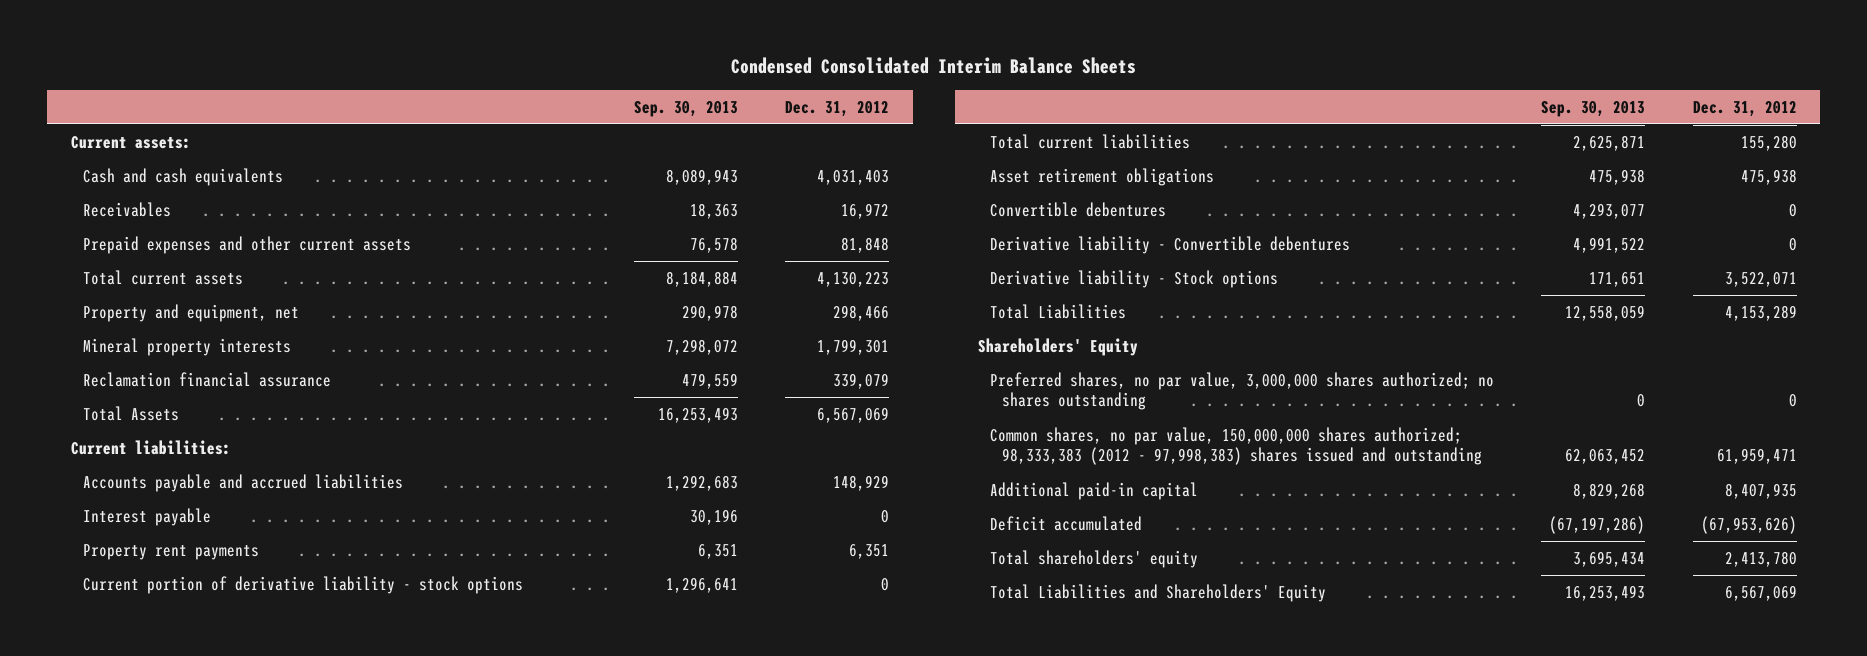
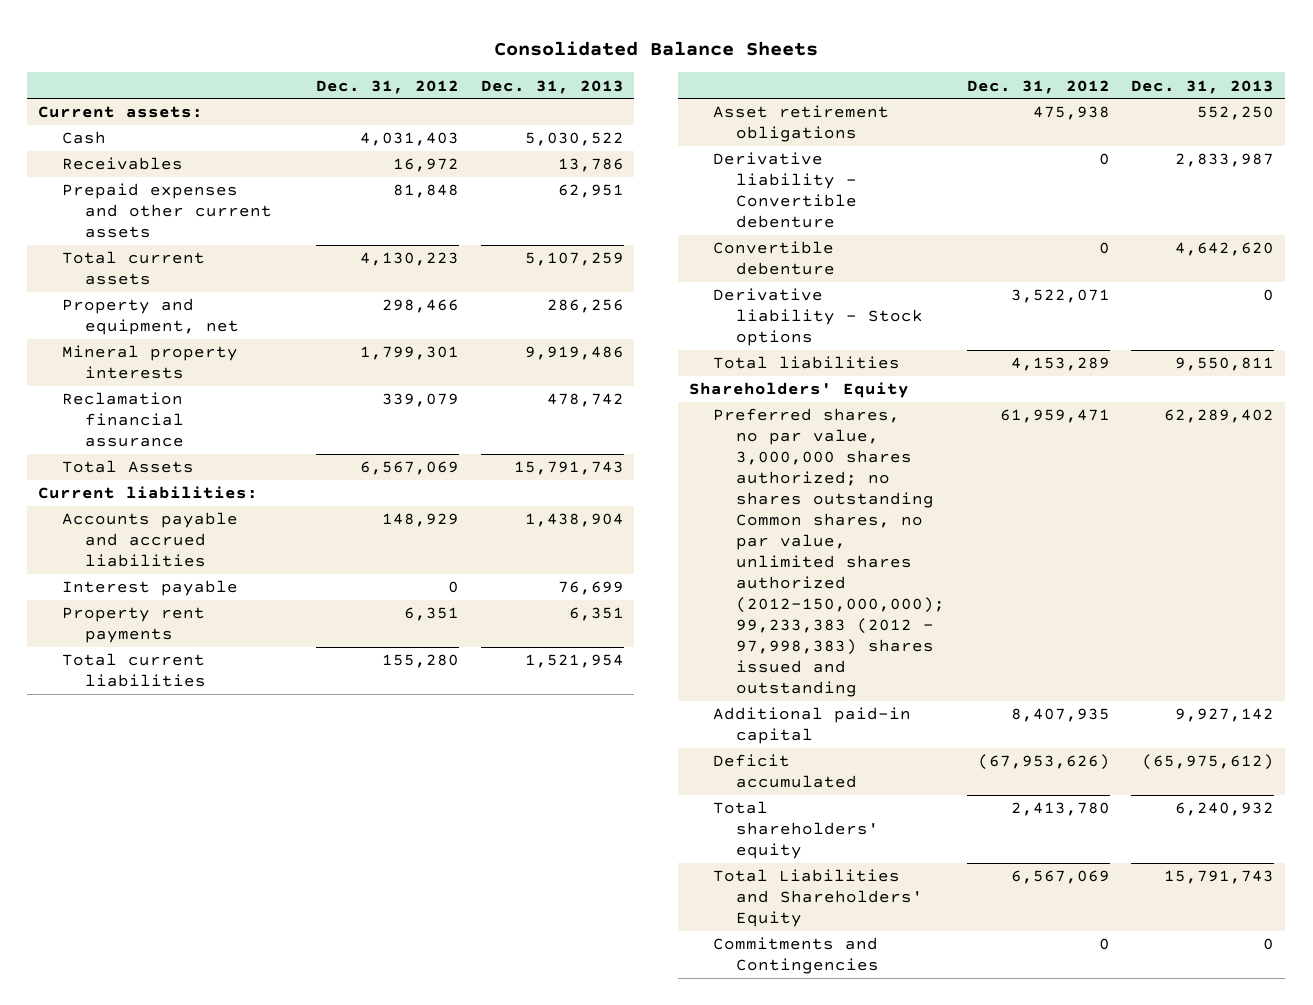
- Condensed Consolidated Interim Balance Sheets
+ Consolidated Balance Sheets
- | Sep. 30, 2013 | Dec. 31, 2012
+ | Dec. 31, 2012 | Dec. 31, 2013
- Cash and cash equivalents | 8,089,943 | 4,031,403
+ Cash | 4,031,403 | 5,030,522
- Current portion of derivative liability - stock options | 1,296,641 | 0
- Convertible debentures | 4,293,077 | 0
- Derivative liability - Convertible debentures | 4,991,522 | 0
+ Derivative liability - Convertible debenture | 0 | 2,833,987
+ Convertible debenture | 0 | 4,642,620
- Total Liabilities | 12,558,059 | 4,153,289
+ Total liabilities | 4,153,289 | 9,550,811
- Preferred shares, no par value, 3,000,000 shares authorized; no shares outstanding | 0 | 0
- Common shares, no par value, 150,000,000 shares authorized; 98,333,383 (2012 - 97,998,383) shares issued and outstanding | 62,063,452 | 61,959,471
+ Preferred shares, no par value, 3,000,000 shares authorized; no shares outstanding Common shares, no par value, unlimited shares authorized (2012-150,000,000); 99,233,383 (2012 - 97,998,383) shares issued and outstanding | 61,959,471 | 62,289,402
+ Commitments and Contingencies | 0 | 0

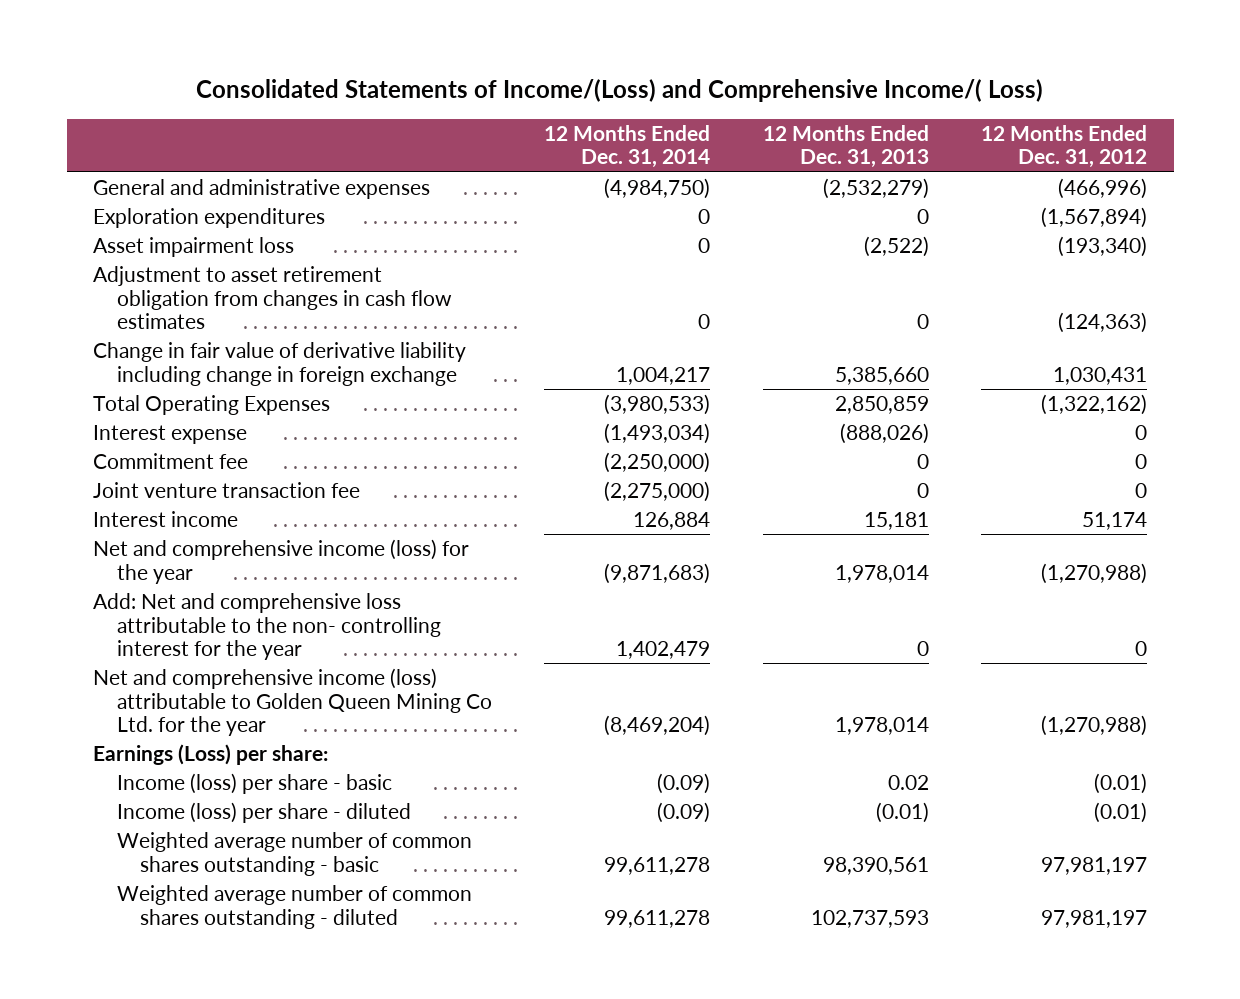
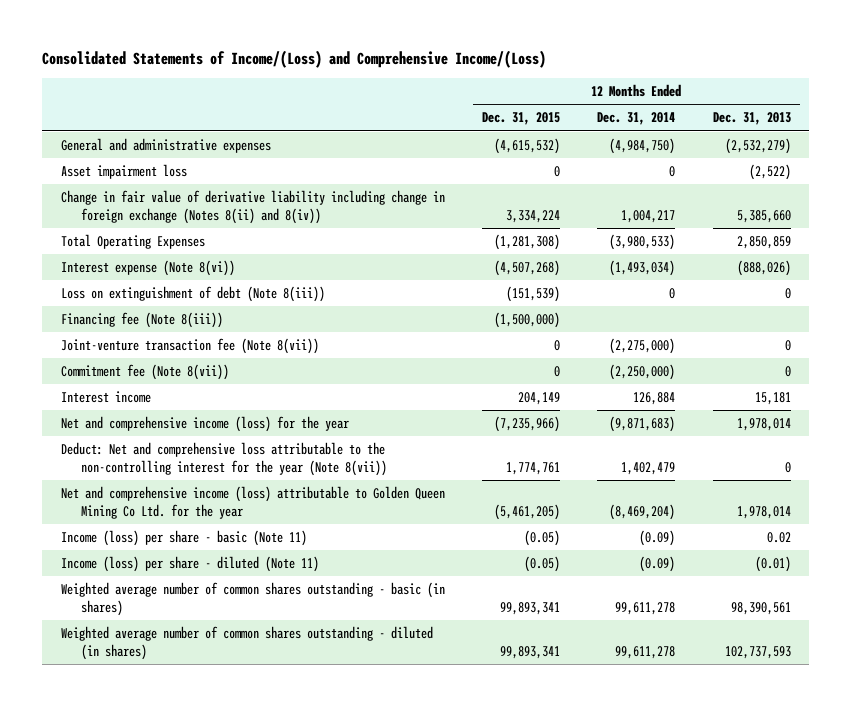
- Consolidated Statements of Income/(Loss) and Comprehensive Income/( Loss)
+ Consolidated Statements of Income/(Loss) and Comprehensive Income/(Loss)
- | 12 Months Ended Dec. 31, 2014 | 12 Months Ended Dec. 31, 2013 | 12 Months Ended Dec. 31, 2012
+ | 12 Months Ended Dec. 31, 2015 | 12 Months Ended Dec. 31, 2014 | 12 Months Ended Dec. 31, 2013
- Exploration expenditures | 0 | 0 | (1,567,894)
- Adjustment to asset retirement obligation from changes in cash flow estimates | 0 | 0 | (124,363)
- Change in fair value of derivative liability including change in foreign exchange | 1,004,217 | 5,385,660 | 1,030,431
+ Change in fair value of derivative liability including change in foreign exchange (Notes 8(ii) and 8(iv)) | 3,334,224 | 1,004,217 | 5,385,660
- Interest expense | (1,493,034) | (888,026) | 0
- Commitment fee | (2,250,000) | 0 | 0
- Joint venture transaction fee | (2,275,000) | 0 | 0
+ Interest expense (Note 8(vi)) | (4,507,268) | (1,493,034) | (888,026)
+ Loss on extinguishment of debt (Note 8(iii)) | (151,539) | 0 | 0
+ Financing fee (Note 8(iii)) | (1,500,000) | |
+ Joint-venture transaction fee (Note 8(vii)) | 0 | (2,275,000) | 0
+ Commitment fee (Note 8(vii)) | 0 | (2,250,000) | 0
- Add: Net and comprehensive loss attributable to the non- controlling interest for the year | 1,402,479 | 0 | 0
+ Deduct: Net and comprehensive loss attributable to the non-controlling interest for the year (Note 8(vii)) | 1,774,761 | 1,402,479 | 0
- Earnings (Loss) per share:
- Income (loss) per share - basic | (0.09) | 0.02 | (0.01)
- Income (loss) per share - diluted | (0.09) | (0.01) | (0.01)
- Weighted average number of common shares outstanding - basic | 99,611,278 | 98,390,561 | 97,981,197
- Weighted average number of common shares outstanding - diluted | 99,611,278 | 102,737,593 | 97,981,197
+ Income (loss) per share - basic (Note 11) | (0.05) | (0.09) | 0.02
+ Income (loss) per share - diluted (Note 11) | (0.05) | (0.09) | (0.01)
+ Weighted average number of common shares outstanding - basic (in shares) | 99,893,341 | 99,611,278 | 98,390,561
+ Weighted average number of common shares outstanding - diluted (in shares) | 99,893,341 | 99,611,278 | 102,737,593

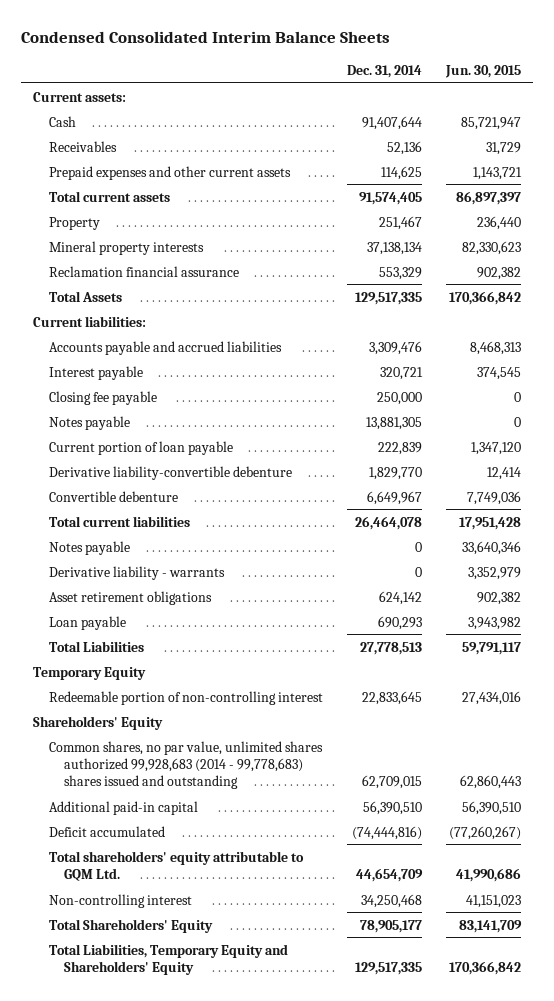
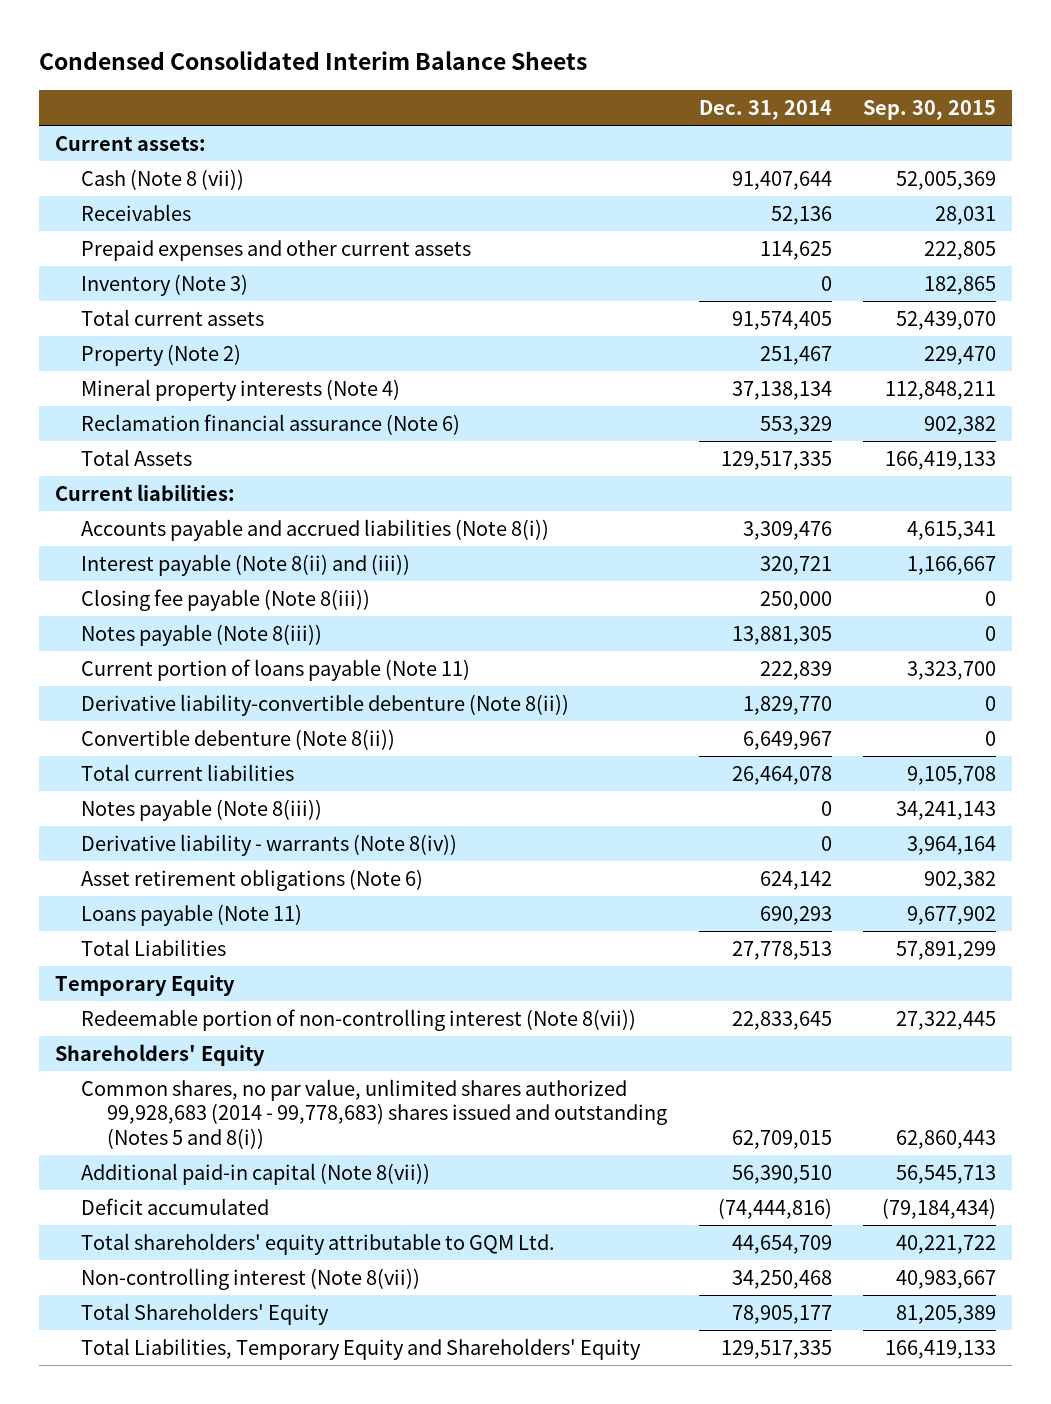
- | Dec. 31, 2014 | Jun. 30, 2015
+ | Dec. 31, 2014 | Sep. 30, 2015
- Cash | 91,407,644 | 85,721,947
+ Cash (Note 8 (vii)) | 91,407,644 | 52,005,369
+ Inventory (Note 3) | 0 | 182,865
- Property | 251,467 | 236,440
- Mineral property interests | 37,138,134 | 82,330,623
- Reclamation financial assurance | 553,329 | 902,382
+ Property (Note 2) | 251,467 | 229,470
+ Mineral property interests (Note 4) | 37,138,134 | 112,848,211
+ Reclamation financial assurance (Note 6) | 553,329 | 902,382
- Accounts payable and accrued liabilities | 3,309,476 | 8,468,313
- Interest payable | 320,721 | 374,545
- Closing fee payable | 250,000 | 0
- Notes payable | 13,881,305 | 0
- Current portion of loan payable | 222,839 | 1,347,120
- Derivative liability-convertible debenture | 1,829,770 | 12,414
- Convertible debenture | 6,649,967 | 7,749,036
+ Accounts payable and accrued liabilities (Note 8(i)) | 3,309,476 | 4,615,341
+ Interest payable (Note 8(ii) and (iii)) | 320,721 | 1,166,667
+ Closing fee payable (Note 8(iii)) | 250,000 | 0
+ Notes payable (Note 8(iii)) | 13,881,305 | 0
+ Current portion of loans payable (Note 11) | 222,839 | 3,323,700
+ Derivative liability-convertible debenture (Note 8(ii)) | 1,829,770 | 0
+ Convertible debenture (Note 8(ii)) | 6,649,967 | 0
- Notes payable | 0 | 33,640,346
- Derivative liability - warrants | 0 | 3,352,979
- Asset retirement obligations | 624,142 | 902,382
- Loan payable | 690,293 | 3,943,982
+ Notes payable (Note 8(iii)) | 0 | 34,241,143
+ Derivative liability - warrants (Note 8(iv)) | 0 | 3,964,164
+ Asset retirement obligations (Note 6) | 624,142 | 902,382
+ Loans payable (Note 11) | 690,293 | 9,677,902
- Redeemable portion of non-controlling interest | 22,833,645 | 27,434,016
+ Redeemable portion of non-controlling interest (Note 8(vii)) | 22,833,645 | 27,322,445
- Common shares, no par value, unlimited shares authorized 99,928,683 (2014 - 99,778,683) shares issued and outstanding | 62,709,015 | 62,860,443
- Additional paid-in capital | 56,390,510 | 56,390,510
+ Common shares, no par value, unlimited shares authorized 99,928,683 (2014 - 99,778,683) shares issued and outstanding (Notes 5 and 8(i)) | 62,709,015 | 62,860,443
+ Additional paid-in capital (Note 8(vii)) | 56,390,510 | 56,545,713
- Non-controlling interest | 34,250,468 | 41,151,023
+ Non-controlling interest (Note 8(vii)) | 34,250,468 | 40,983,667

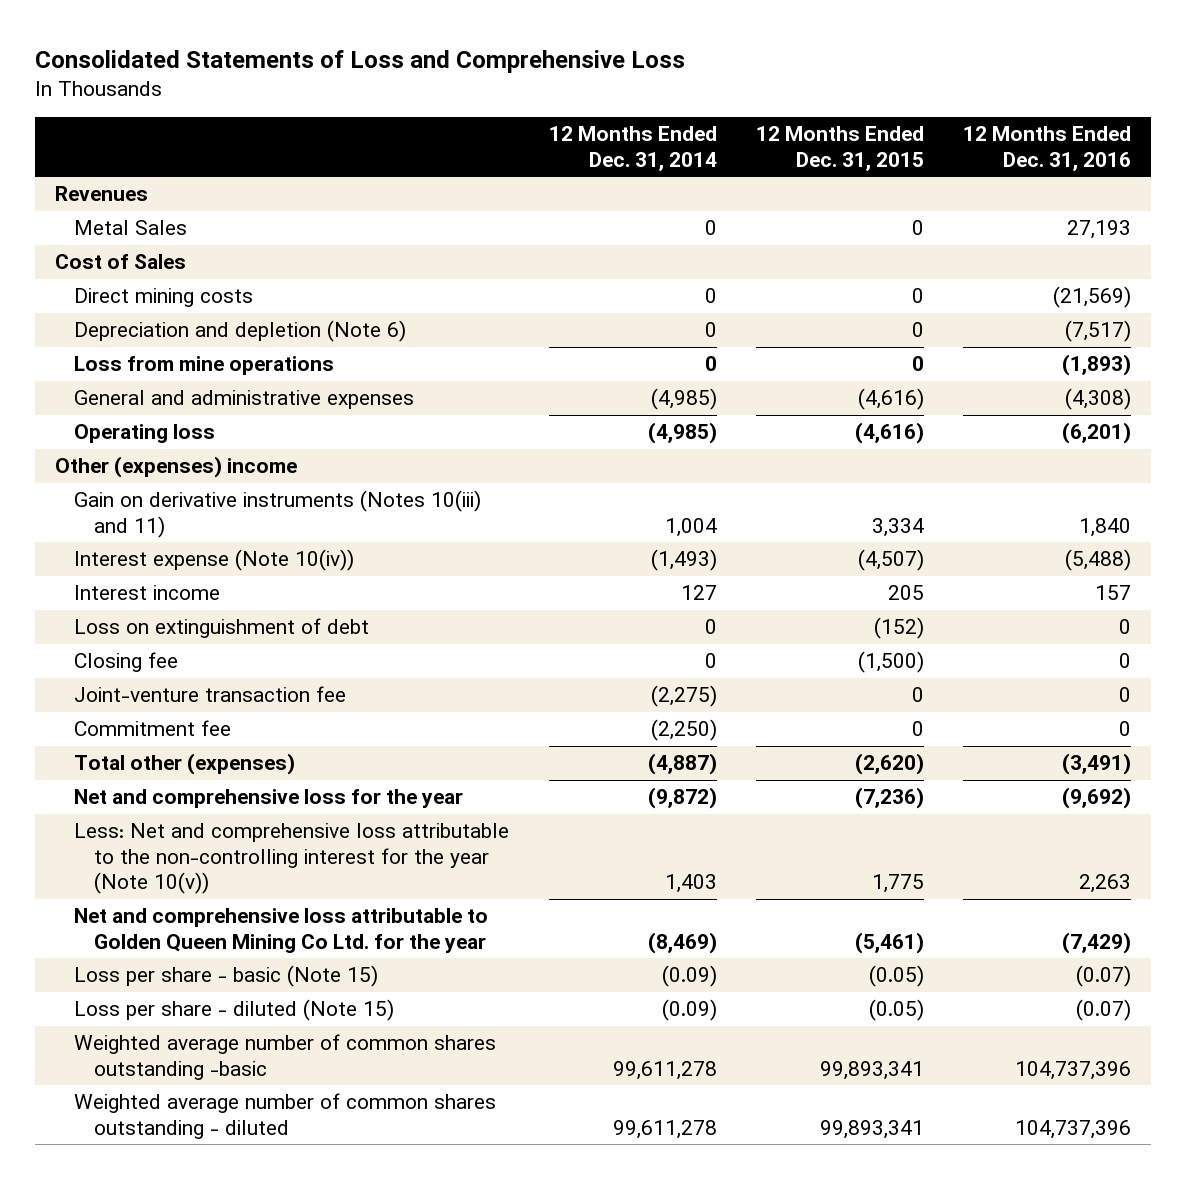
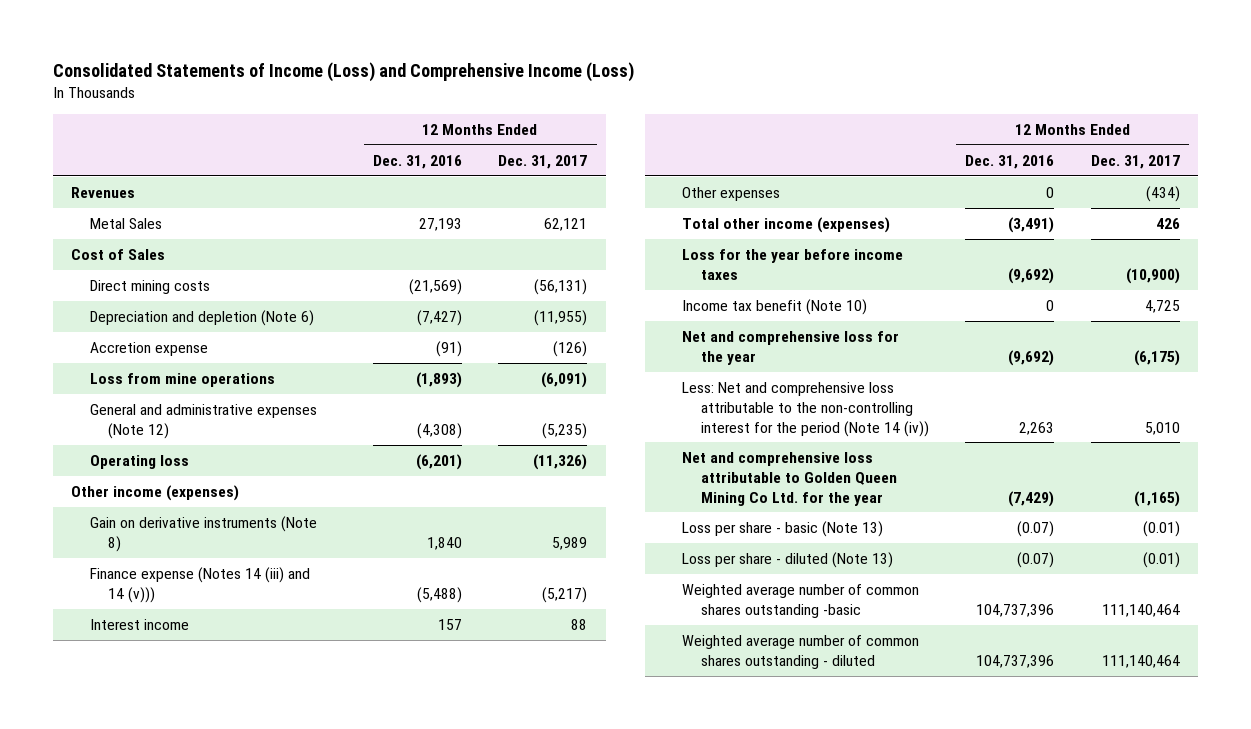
- Consolidated Statements of Loss and Comprehensive Loss
+ Consolidated Statements of Income (Loss) and Comprehensive Income (Loss)
- | 12 Months Ended Dec. 31, 2014 | 12 Months Ended Dec. 31, 2015 | 12 Months Ended Dec. 31, 2016
+ | 12 Months Ended Dec. 31, 2016 | 12 Months Ended Dec. 31, 2017
- Depreciation and depletion (Note 6) | 0 | 0 | (7,517)
+ Depreciation and depletion (Note 6) | (7,427) | (11,955)
+ Accretion expense | (91) | (126)
- General and administrative expenses | (4,985) | (4,616) | (4,308)
+ General and administrative expenses (Note 12) | (4,308) | (5,235)
- Other (expenses) income
- Gain on derivative instruments (Notes 10(iii) and 11) | 1,004 | 3,334 | 1,840
- Interest expense (Note 10(iv)) | (1,493) | (4,507) | (5,488)
+ Other income (expenses)
+ Gain on derivative instruments (Note 8) | 1,840 | 5,989
+ Finance expense (Notes 14 (iii) and 14 (v))) | (5,488) | (5,217)
- Loss on extinguishment of debt | 0 | (152) | 0
- Closing fee | 0 | (1,500) | 0
- Joint-venture transaction fee | (2,275) | 0 | 0
- Commitment fee | (2,250) | 0 | 0
- Total other (expenses) | (4,887) | (2,620) | (3,491)
+ Other expenses | 0 | (434)
+ Total other income (expenses) | (3,491) | 426
+ Loss for the year before income taxes | (9,692) | (10,900)
+ Income tax benefit (Note 10) | 0 | 4,725
- Less: Net and comprehensive loss attributable to the non-controlling interest for the year (Note 10(v)) | 1,403 | 1,775 | 2,263
+ Less: Net and comprehensive loss attributable to the non-controlling interest for the period (Note 14 (iv)) | 2,263 | 5,010
- Loss per share - basic (Note 15) | (0.09) | (0.05) | (0.07)
- Loss per share - diluted (Note 15) | (0.09) | (0.05) | (0.07)
+ Loss per share - basic (Note 13) | (0.07) | (0.01)
+ Loss per share - diluted (Note 13) | (0.07) | (0.01)

